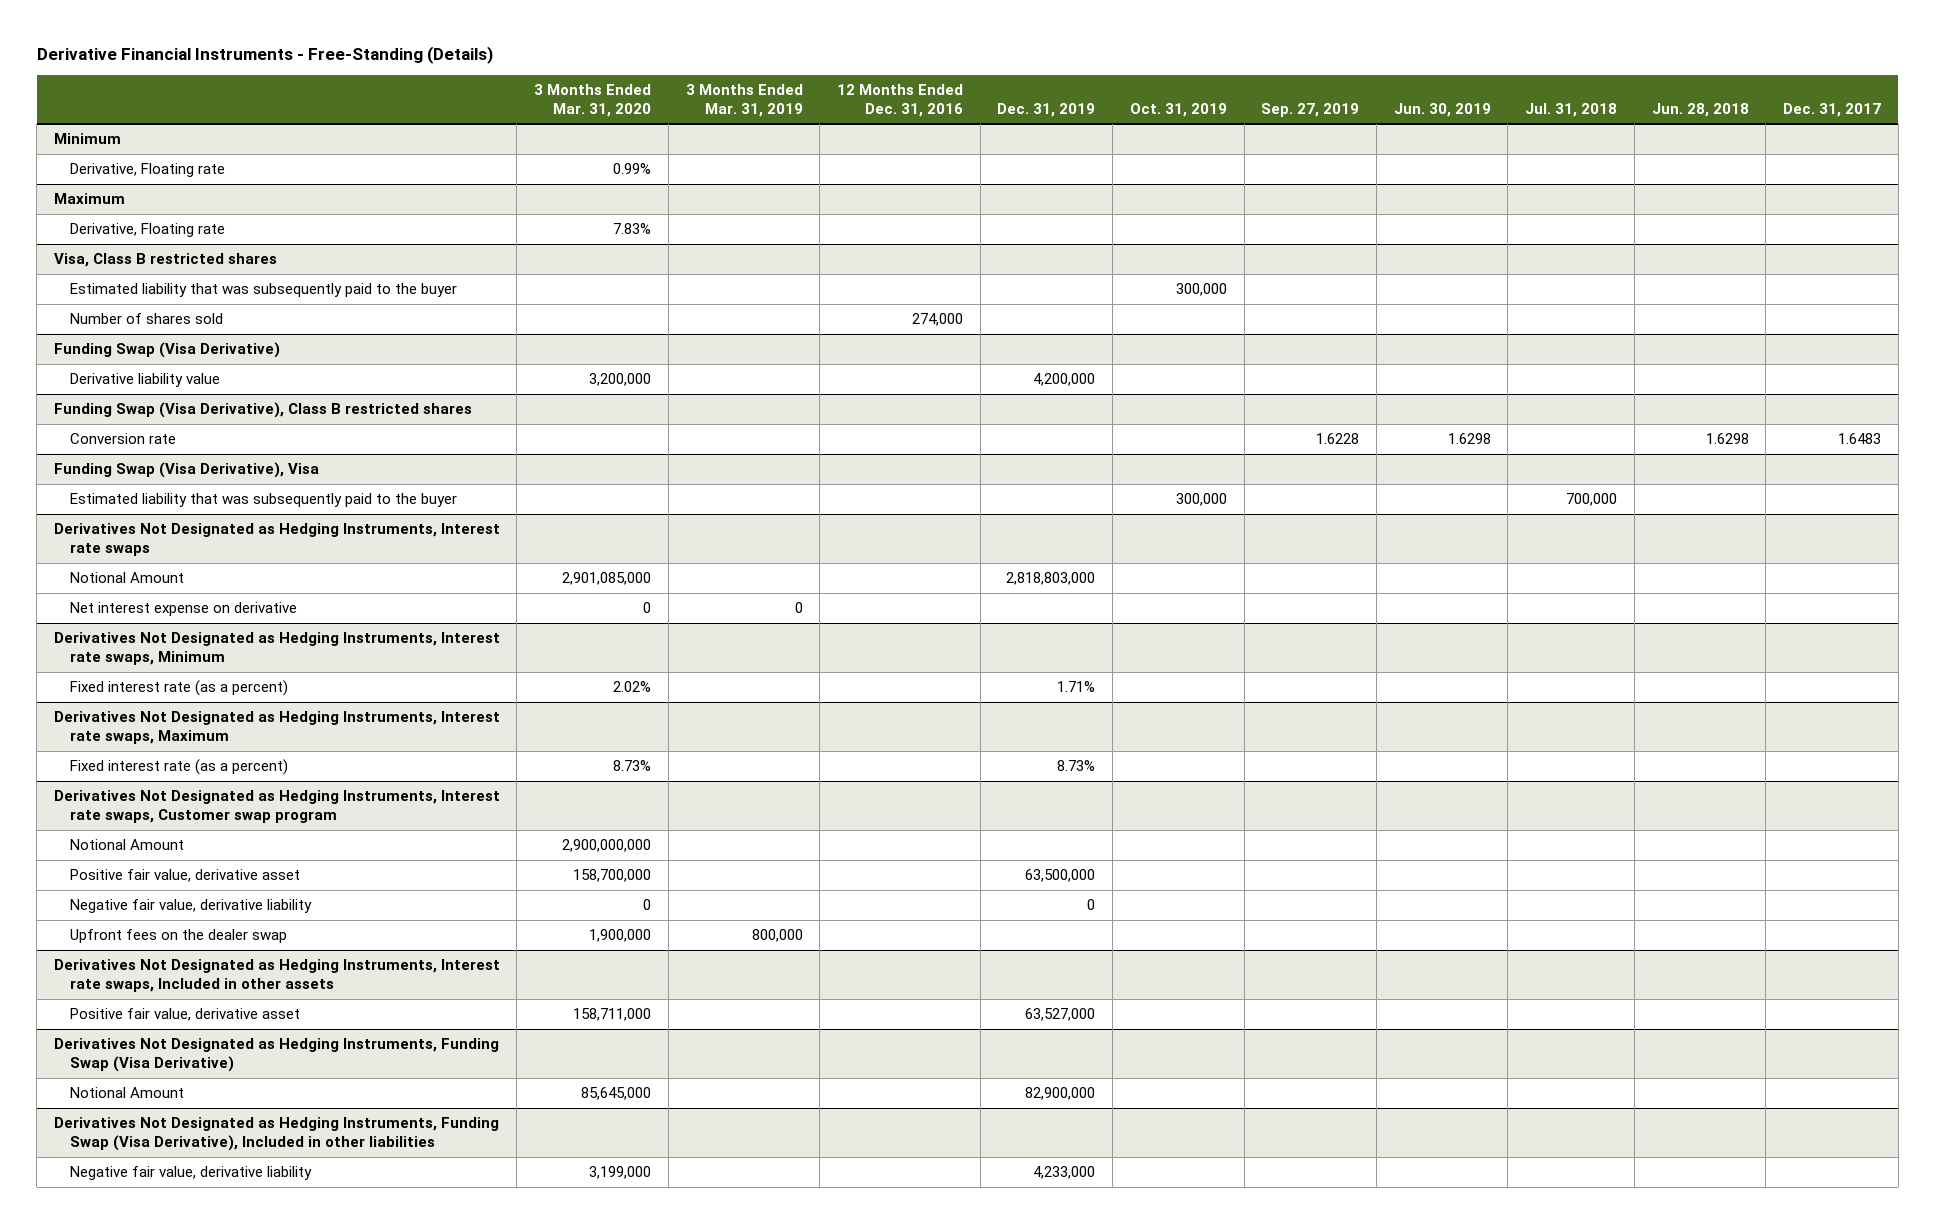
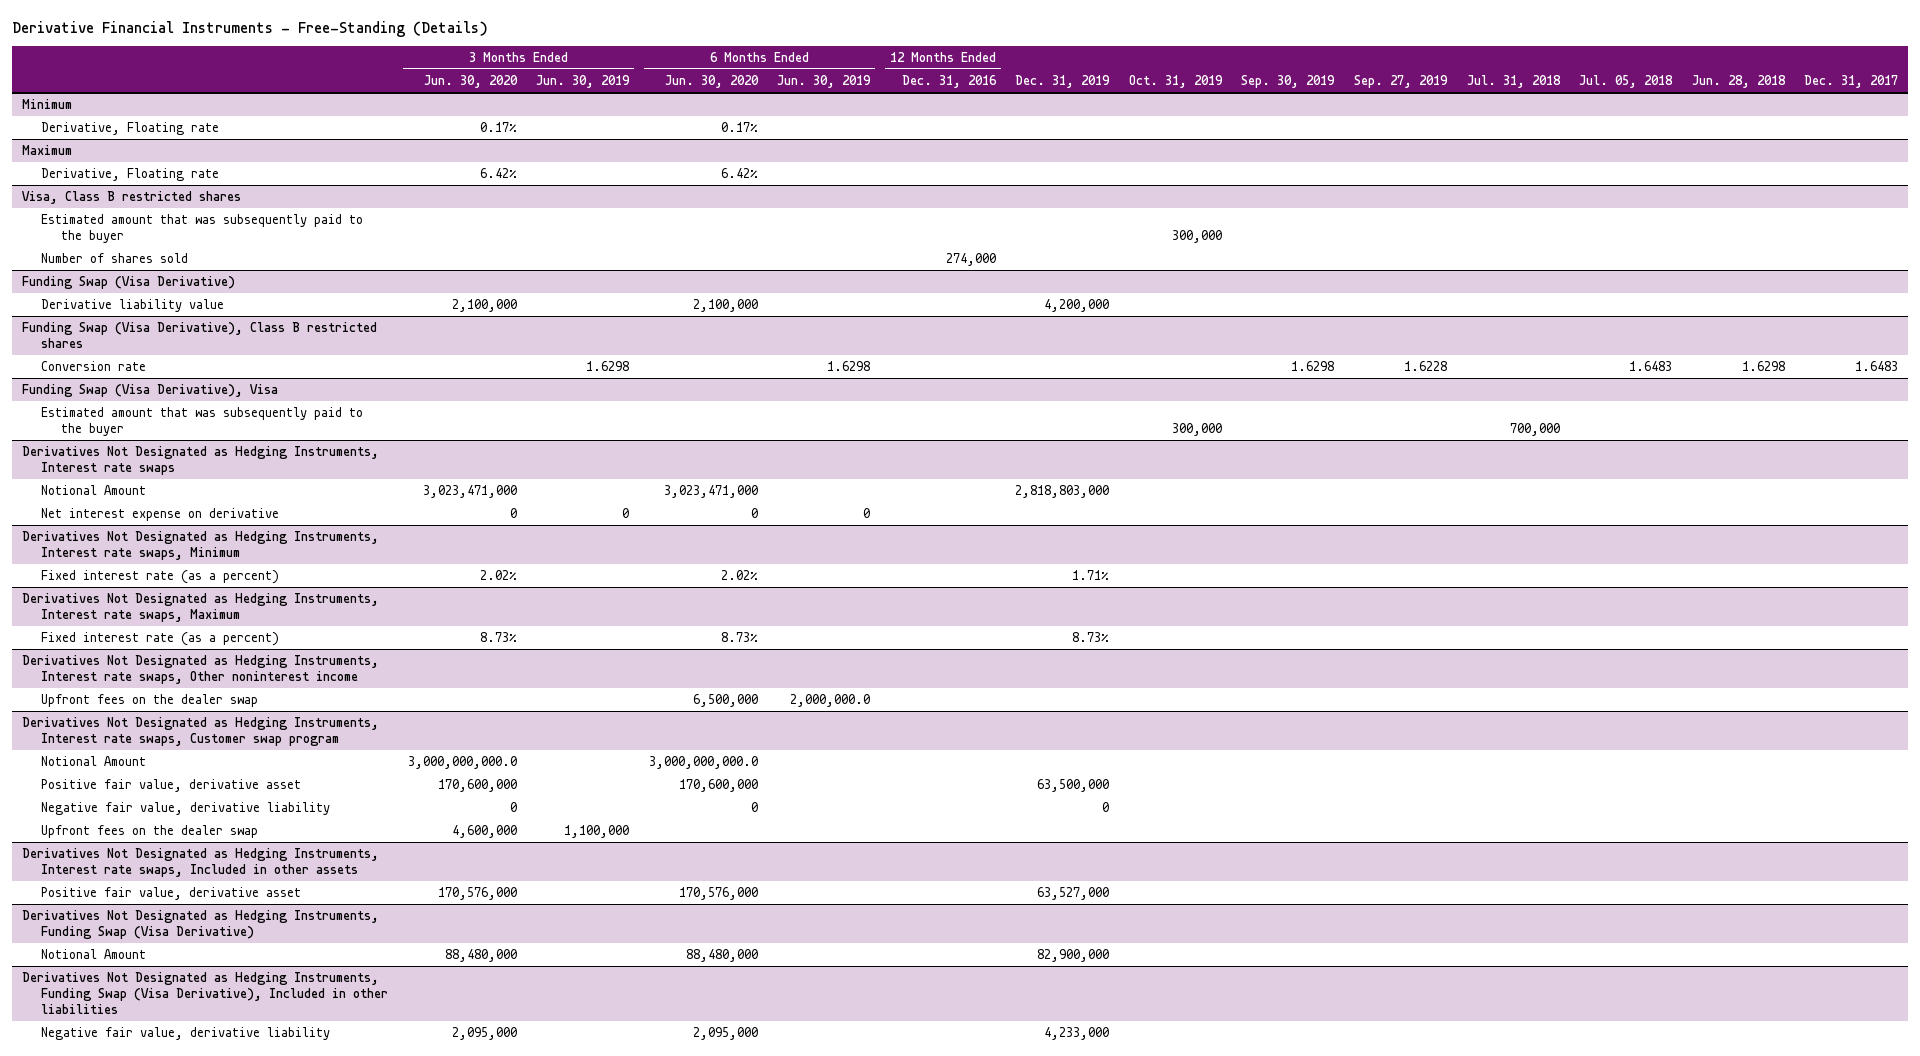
- | 3 Months Ended Mar. 31, 2020 | 3 Months Ended Mar. 31, 2019 | 12 Months Ended Dec. 31, 2016 | Dec. 31, 2019 | Oct. 31, 2019 | Sep. 27, 2019 | Jun. 30, 2019 | Jul. 31, 2018 | Jun. 28, 2018 | Dec. 31, 2017
+ | 3 Months Ended Jun. 30, 2020 | 3 Months Ended Jun. 30, 2019 | 6 Months Ended Jun. 30, 2020 | 6 Months Ended Jun. 30, 2019 | 12 Months Ended Dec. 31, 2016 | Dec. 31, 2019 | Oct. 31, 2019 | Sep. 30, 2019 | Sep. 27, 2019 | Jul. 31, 2018 | Jul. 05, 2018 | Jun. 28, 2018 | Dec. 31, 2017
@ Visa, Class B restricted shares
- Estimated liability that was subsequently paid to the buyer | | | | | 300,000 | | | | |
+ Estimated amount that was subsequently paid to the buyer | | | | | | | 300,000 | | | | | |
@ Funding Swap (Visa Derivative), Visa
- Estimated liability that was subsequently paid to the buyer | | | | | 300,000 | | | 700,000 | |
+ Estimated amount that was subsequently paid to the buyer | | | | | | | 300,000 | | | 700,000 | | |
+ Derivatives Not Designated as Hedging Instruments, Interest rate swaps, Other noninterest income
+ Upfront fees on the dealer swap | | | 6,500,000 | 2,000,000.0 | | | | | | | | |

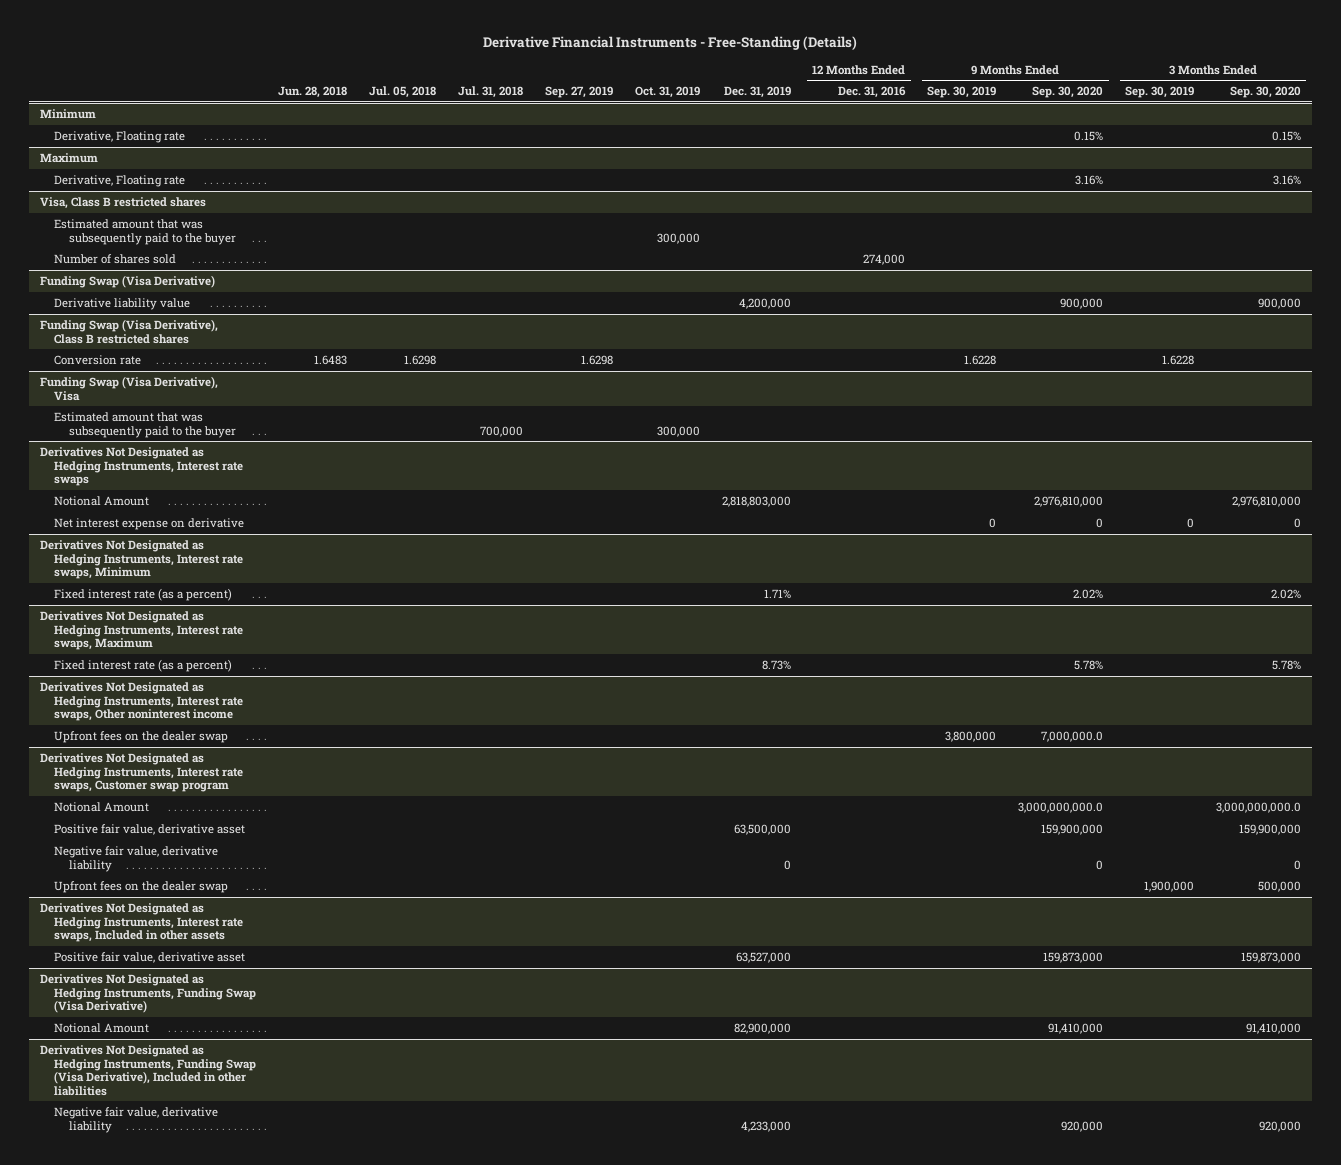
- | 3 Months Ended Jun. 30, 2020 | 3 Months Ended Jun. 30, 2019 | 6 Months Ended Jun. 30, 2020 | 6 Months Ended Jun. 30, 2019 | 12 Months Ended Dec. 31, 2016 | Dec. 31, 2019 | Oct. 31, 2019 | Sep. 30, 2019 | Sep. 27, 2019 | Jul. 31, 2018 | Jul. 05, 2018 | Jun. 28, 2018 | Dec. 31, 2017
+ | Jun. 28, 2018 | Jul. 05, 2018 | Jul. 31, 2018 | Sep. 27, 2019 | Oct. 31, 2019 | Dec. 31, 2019 | 12 Months Ended Dec. 31, 2016 | 9 Months Ended Sep. 30, 2019 | 9 Months Ended Sep. 30, 2020 | 3 Months Ended Sep. 30, 2019 | 3 Months Ended Sep. 30, 2020
@ Funding Swap (Visa Derivative), Class B restricted shares
- Conversion rate | | 1.6298 | | 1.6298 | | | | 1.6298 | 1.6228 | | 1.6483 | 1.6298 | 1.6483
+ Conversion rate | 1.6483 | 1.6298 | | 1.6298 | | | | 1.6228 | | 1.6228 |

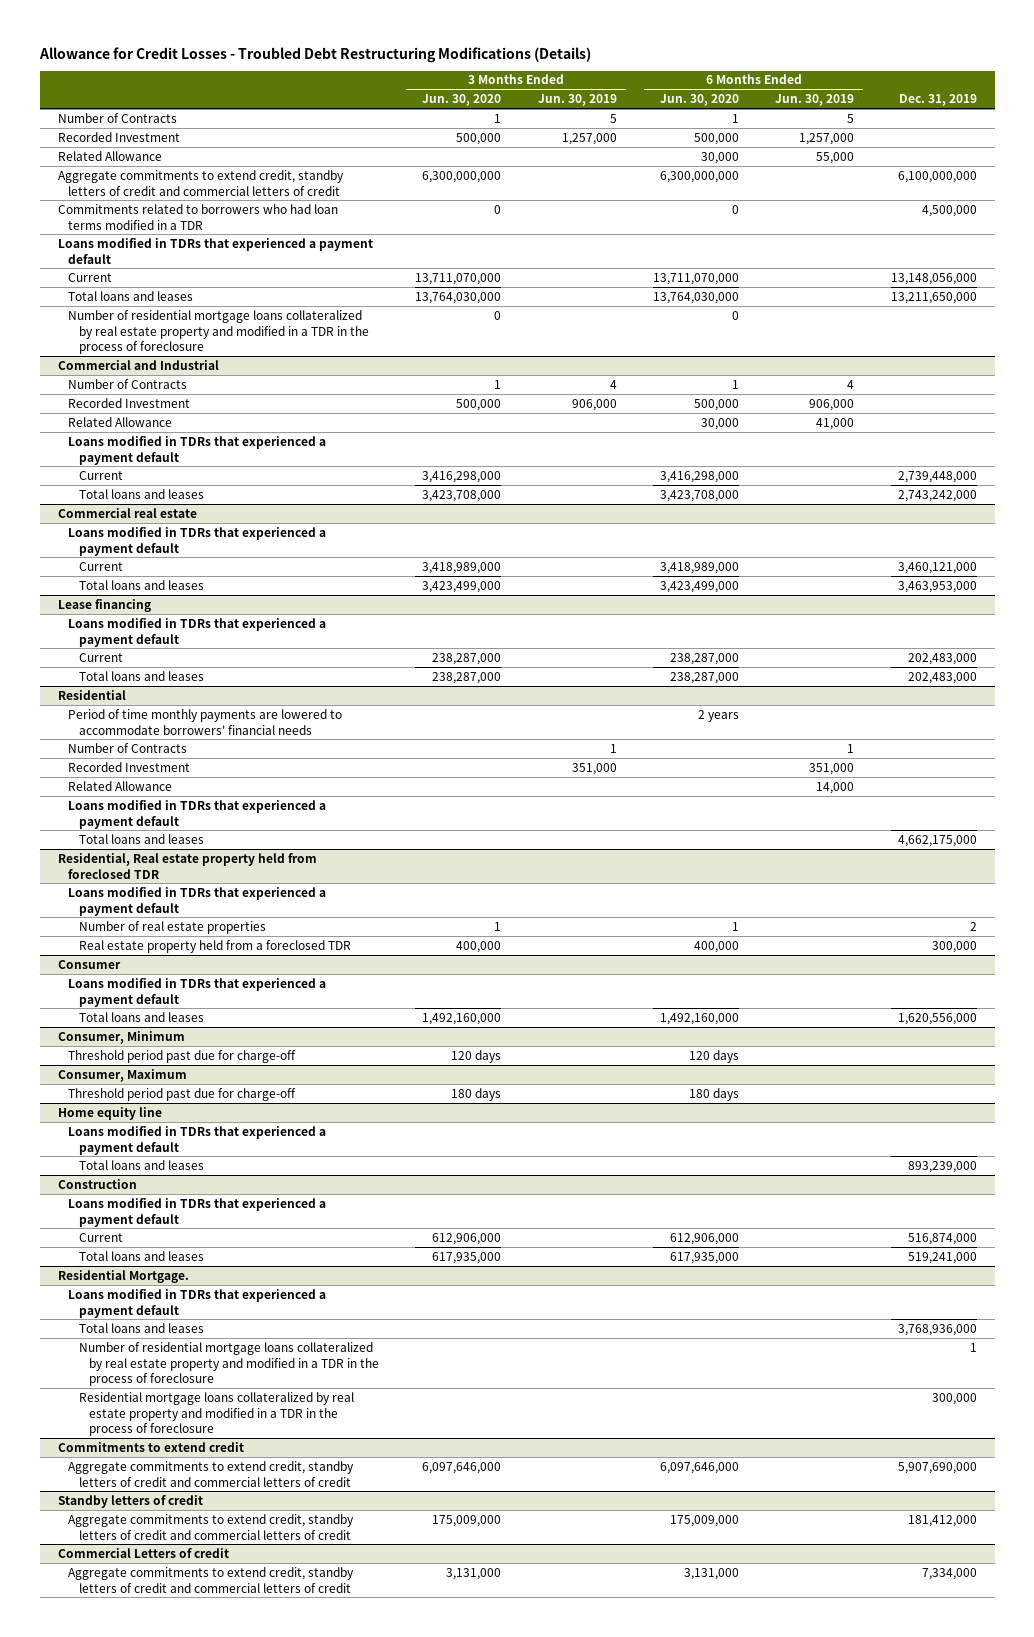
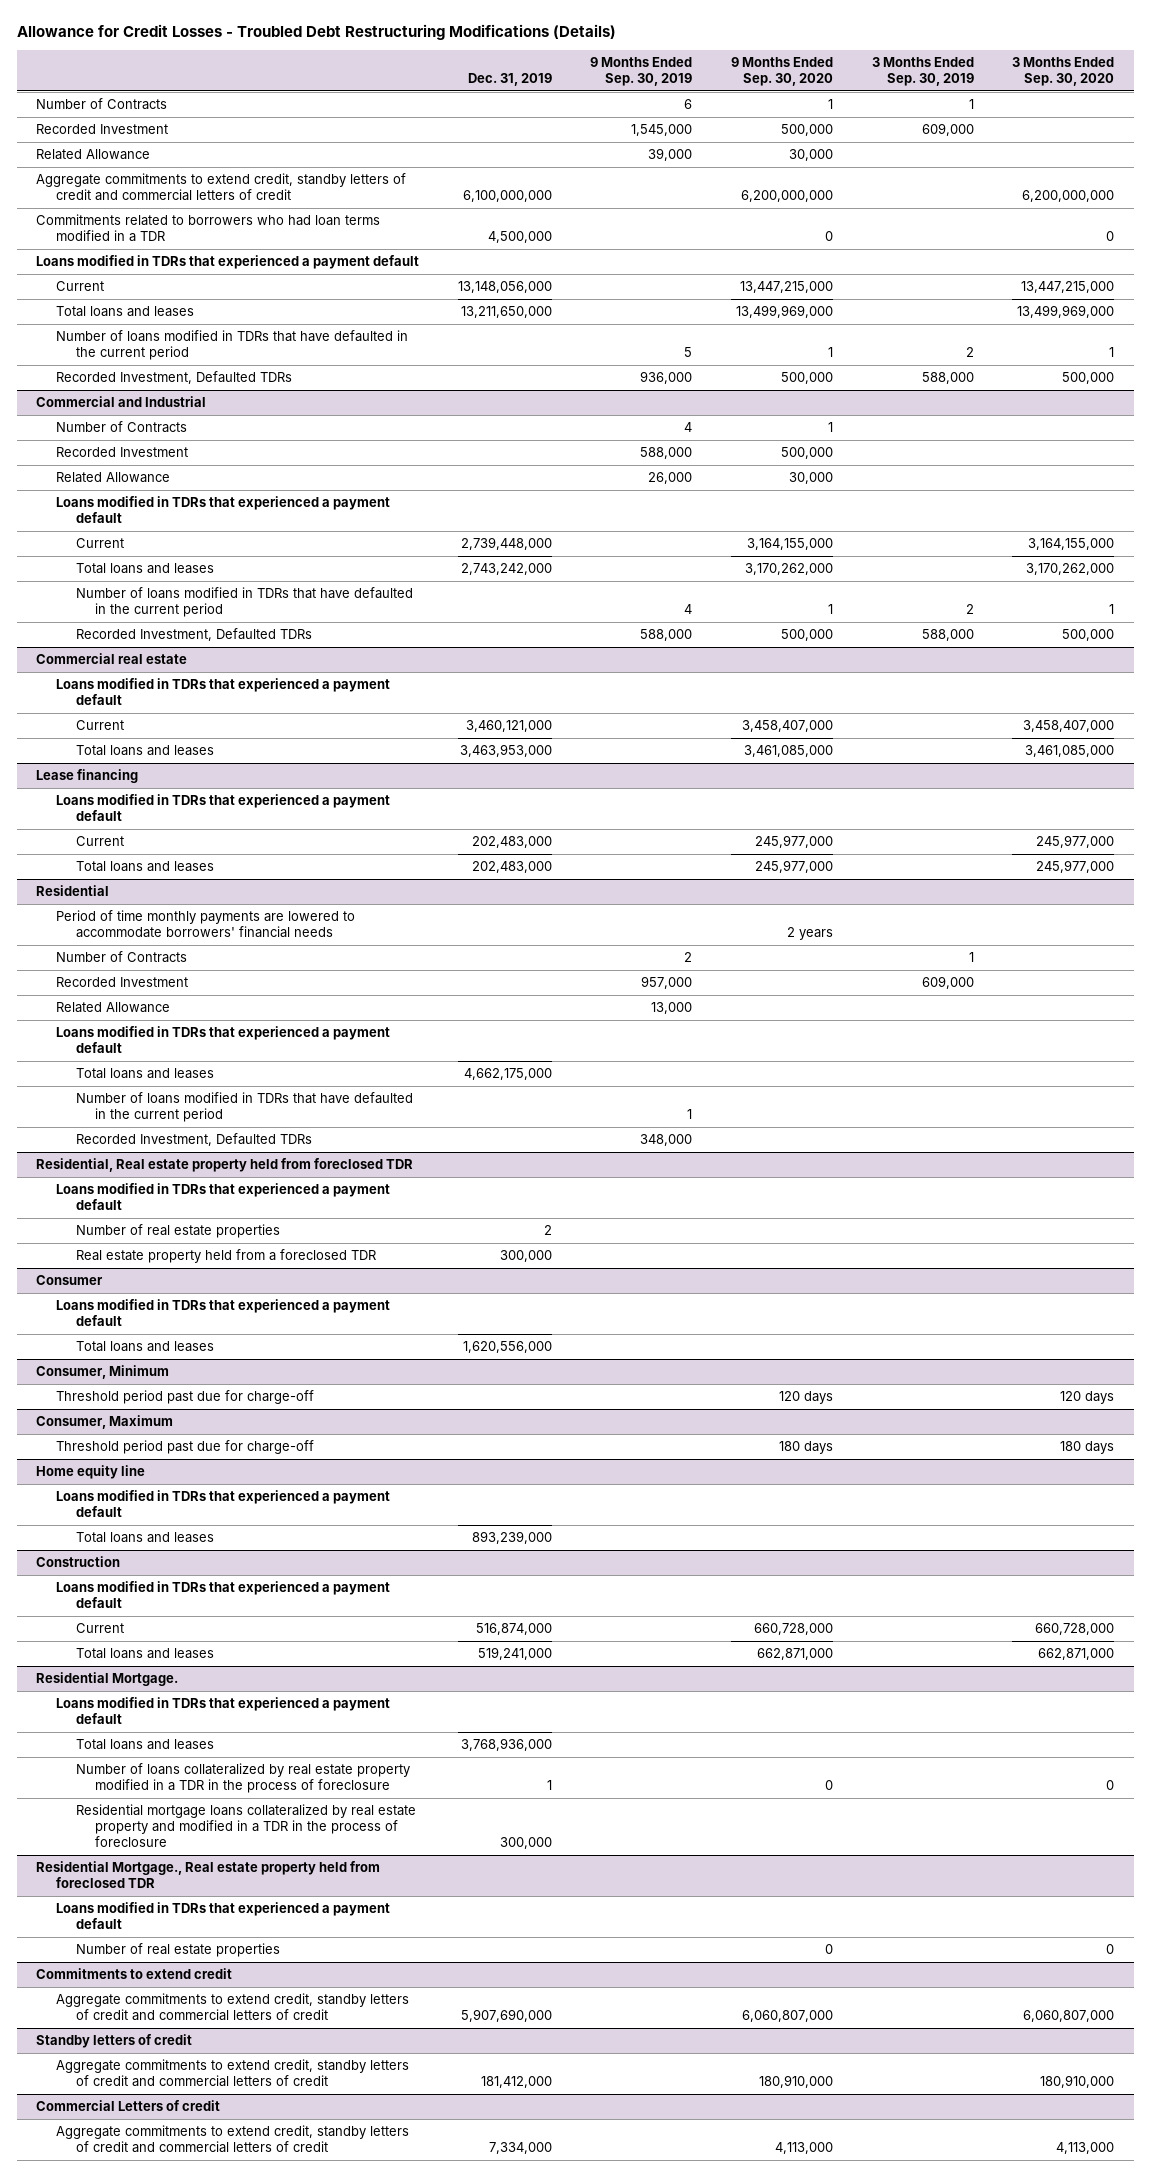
- | 3 Months Ended Jun. 30, 2020 | 3 Months Ended Jun. 30, 2019 | 6 Months Ended Jun. 30, 2020 | 6 Months Ended Jun. 30, 2019 | Dec. 31, 2019
+ | Dec. 31, 2019 | 9 Months Ended Sep. 30, 2019 | 9 Months Ended Sep. 30, 2020 | 3 Months Ended Sep. 30, 2019 | 3 Months Ended Sep. 30, 2020
- Number of residential mortgage loans collateralized by real estate property and modified in a TDR in the process of foreclosure | 0 | | 0 | |
+ Number of loans modified in TDRs that have defaulted in the current period | | 5 | 1 | 2 | 1
+ Recorded Investment, Defaulted TDRs | | 936,000 | 500,000 | 588,000 | 500,000
@ Commercial and Industrial
+ Number of loans modified in TDRs that have defaulted in the current period | | 4 | 1 | 2 | 1
+ Recorded Investment, Defaulted TDRs | | 588,000 | 500,000 | 588,000 | 500,000
@ Residential
+ Number of loans modified in TDRs that have defaulted in the current period | | 1 | | |
+ Recorded Investment, Defaulted TDRs | | 348,000 | | |
@ Residential Mortgage.
- Number of residential mortgage loans collateralized by real estate property and modified in a TDR in the process of foreclosure | | | | | 1
+ Number of loans collateralized by real estate property modified in a TDR in the process of foreclosure | 1 | | 0 | | 0
+ Residential Mortgage., Real estate property held from foreclosed TDR
+ Loans modified in TDRs that experienced a payment default
+ Number of real estate properties | | | 0 | | 0

